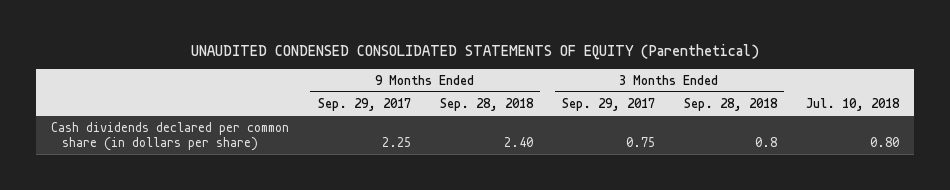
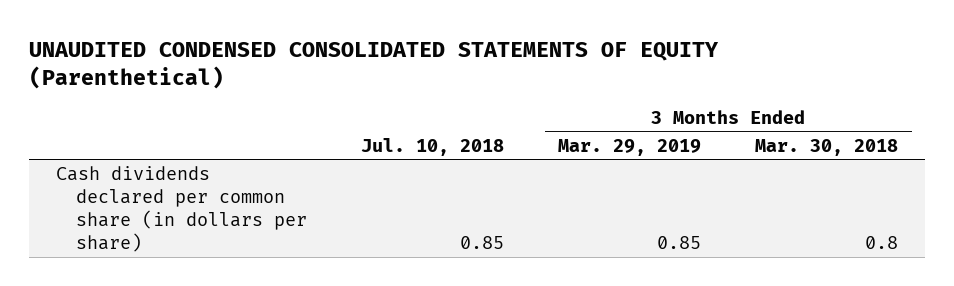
- | 9 Months Ended Sep. 29, 2017 | 9 Months Ended Sep. 28, 2018 | 3 Months Ended Sep. 29, 2017 | 3 Months Ended Sep. 28, 2018 | Jul. 10, 2018
+ | Jul. 10, 2018 | 3 Months Ended Mar. 29, 2019 | 3 Months Ended Mar. 30, 2018
- Cash dividends declared per common share (in dollars per share) | 2.25 | 2.40 | 0.75 | 0.8 | 0.80
+ Cash dividends declared per common share (in dollars per share) | 0.85 | 0.85 | 0.8

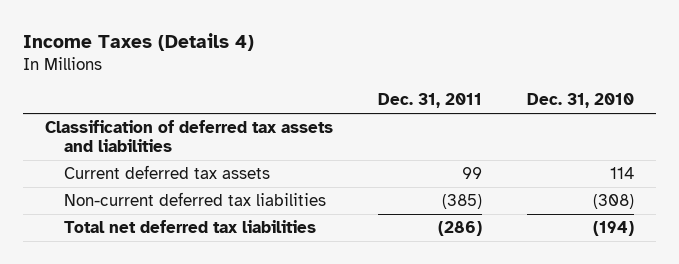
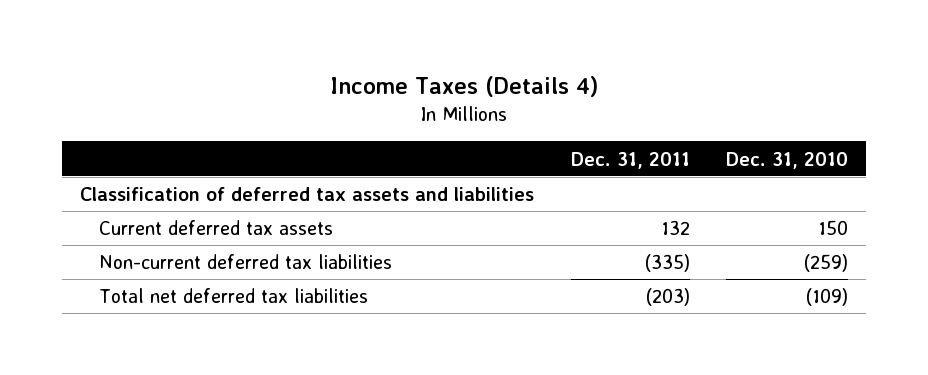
- Current deferred tax assets | 99 | 114
- Non-current deferred tax liabilities | (385) | (308)
- Total net deferred tax liabilities | (286) | (194)
+ Current deferred tax assets | 132 | 150
+ Non-current deferred tax liabilities | (335) | (259)
+ Total net deferred tax liabilities | (203) | (109)

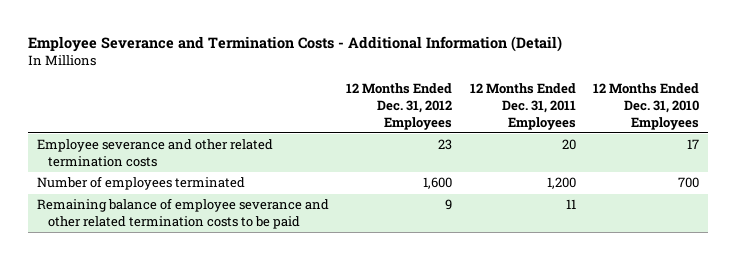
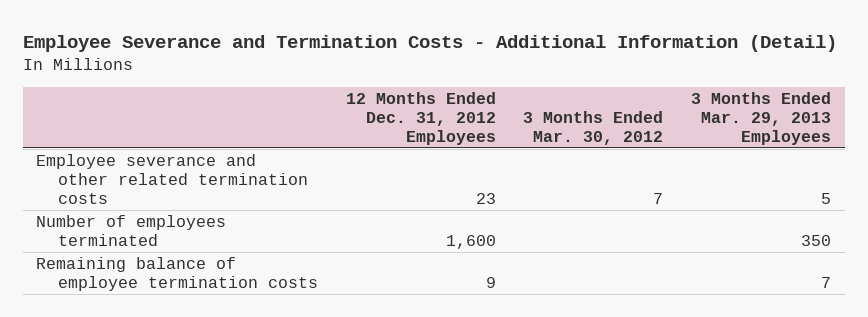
- | 12 Months Ended Dec. 31, 2012 Employees | 12 Months Ended Dec. 31, 2011 Employees | 12 Months Ended Dec. 31, 2010 Employees
+ | 12 Months Ended Dec. 31, 2012 Employees | 3 Months Ended Mar. 30, 2012 | 3 Months Ended Mar. 29, 2013 Employees
- Remaining balance of employee severance and other related termination costs to be paid | 9 | 11 |
+ Remaining balance of employee termination costs | 9 | | 7

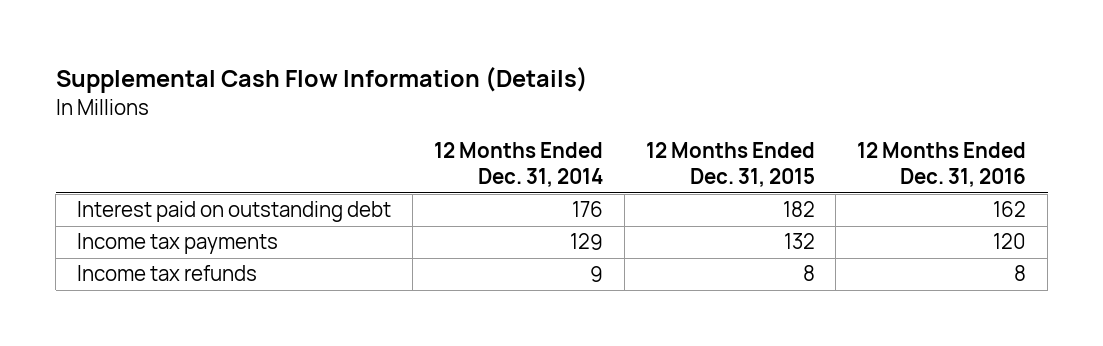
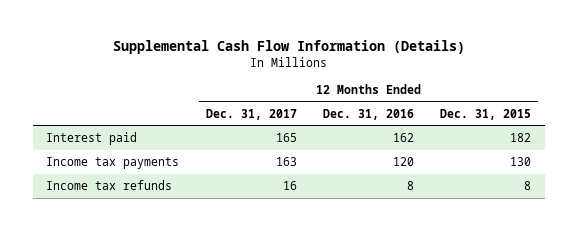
- | 12 Months Ended Dec. 31, 2014 | 12 Months Ended Dec. 31, 2015 | 12 Months Ended Dec. 31, 2016
+ | 12 Months Ended Dec. 31, 2017 | 12 Months Ended Dec. 31, 2016 | 12 Months Ended Dec. 31, 2015
- Interest paid on outstanding debt | 176 | 182 | 162
- Income tax payments | 129 | 132 | 120
+ Interest paid | 165 | 162 | 182
+ Income tax payments | 163 | 120 | 130

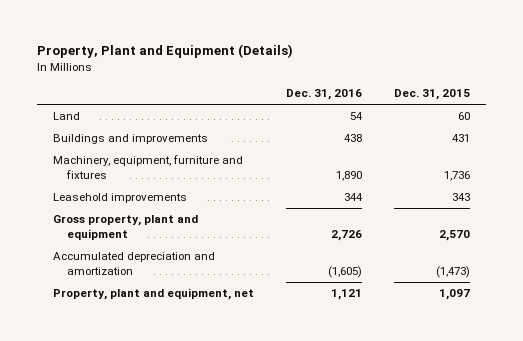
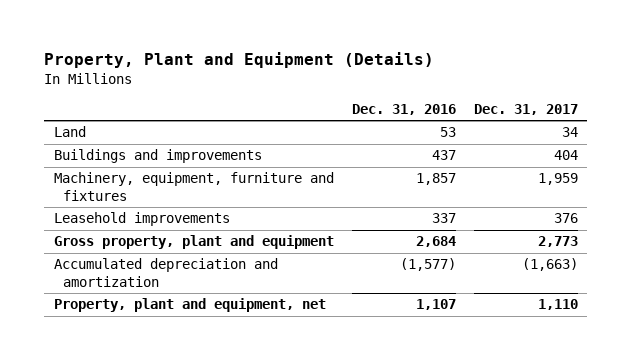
- | Dec. 31, 2016 | Dec. 31, 2015
+ | Dec. 31, 2016 | Dec. 31, 2017
- Land | 54 | 60
- Buildings and improvements | 438 | 431
- Machinery, equipment, furniture and fixtures | 1,890 | 1,736
- Leasehold improvements | 344 | 343
- Gross property, plant and equipment | 2,726 | 2,570
- Accumulated depreciation and amortization | (1,605) | (1,473)
- Property, plant and equipment, net | 1,121 | 1,097
+ Land | 53 | 34
+ Buildings and improvements | 437 | 404
+ Machinery, equipment, furniture and fixtures | 1,857 | 1,959
+ Leasehold improvements | 337 | 376
+ Gross property, plant and equipment | 2,684 | 2,773
+ Accumulated depreciation and amortization | (1,577) | (1,663)
+ Property, plant and equipment, net | 1,107 | 1,110

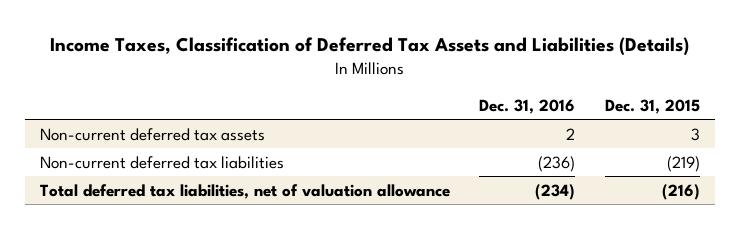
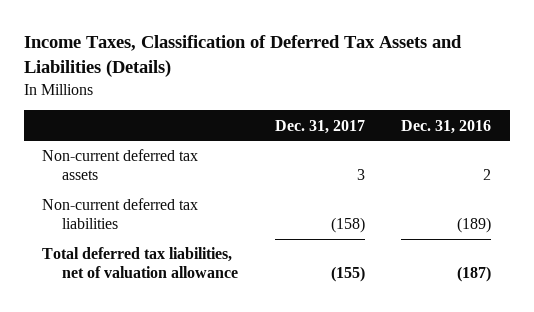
- | Dec. 31, 2016 | Dec. 31, 2015
+ | Dec. 31, 2017 | Dec. 31, 2016
- Non-current deferred tax liabilities | (236) | (219)
- Total deferred tax liabilities, net of valuation allowance | (234) | (216)
+ Non-current deferred tax liabilities | (158) | (189)
+ Total deferred tax liabilities, net of valuation allowance | (155) | (187)

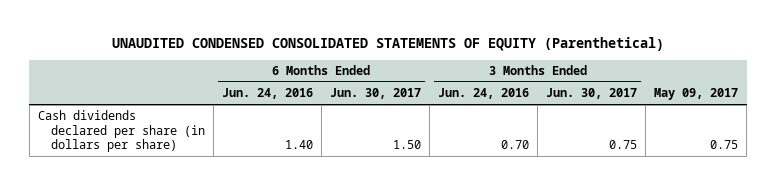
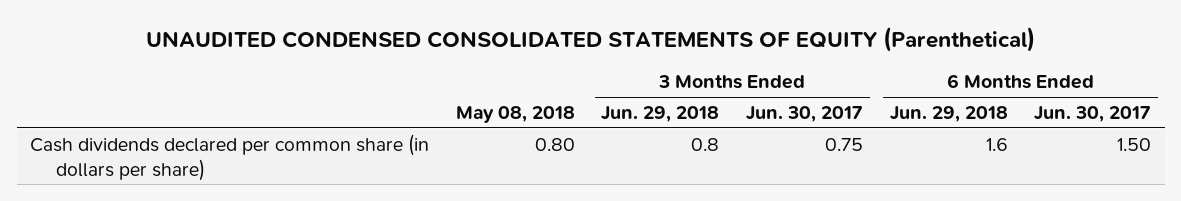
- | 6 Months Ended Jun. 24, 2016 | 6 Months Ended Jun. 30, 2017 | 3 Months Ended Jun. 24, 2016 | 3 Months Ended Jun. 30, 2017 | May 09, 2017
+ | May 08, 2018 | 3 Months Ended Jun. 29, 2018 | 3 Months Ended Jun. 30, 2017 | 6 Months Ended Jun. 29, 2018 | 6 Months Ended Jun. 30, 2017
- Cash dividends declared per share (in dollars per share) | 1.40 | 1.50 | 0.70 | 0.75 | 0.75
+ Cash dividends declared per common share (in dollars per share) | 0.80 | 0.8 | 0.75 | 1.6 | 1.50

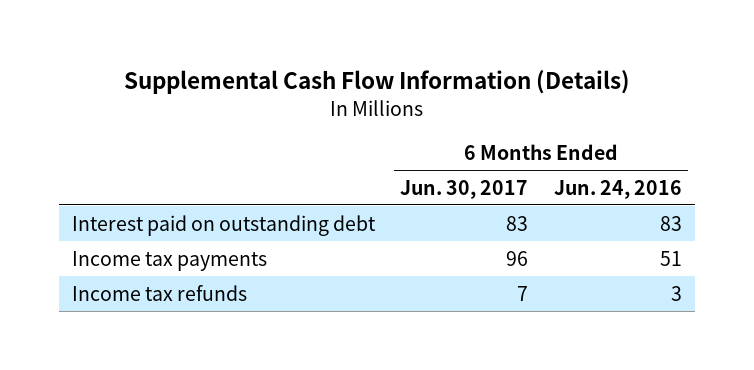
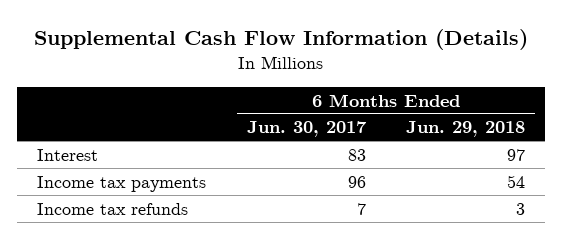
- | 6 Months Ended Jun. 30, 2017 | 6 Months Ended Jun. 24, 2016
+ | 6 Months Ended Jun. 30, 2017 | 6 Months Ended Jun. 29, 2018
- Interest paid on outstanding debt | 83 | 83
+ Interest | 83 | 97

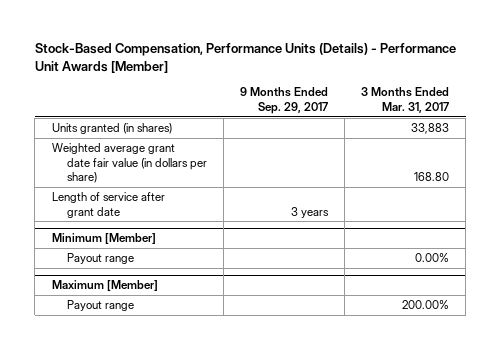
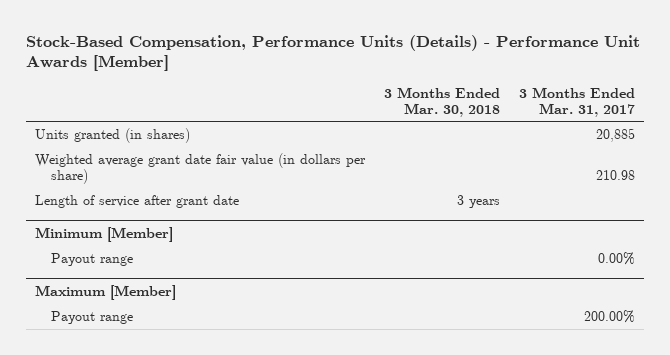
- | 9 Months Ended Sep. 29, 2017 | 3 Months Ended Mar. 31, 2017
+ | 3 Months Ended Mar. 30, 2018 | 3 Months Ended Mar. 31, 2017
- Units granted (in shares) | | 33,883
- Weighted average grant date fair value (in dollars per share) | | 168.80
+ Units granted (in shares) | | 20,885
+ Weighted average grant date fair value (in dollars per share) | | 210.98

